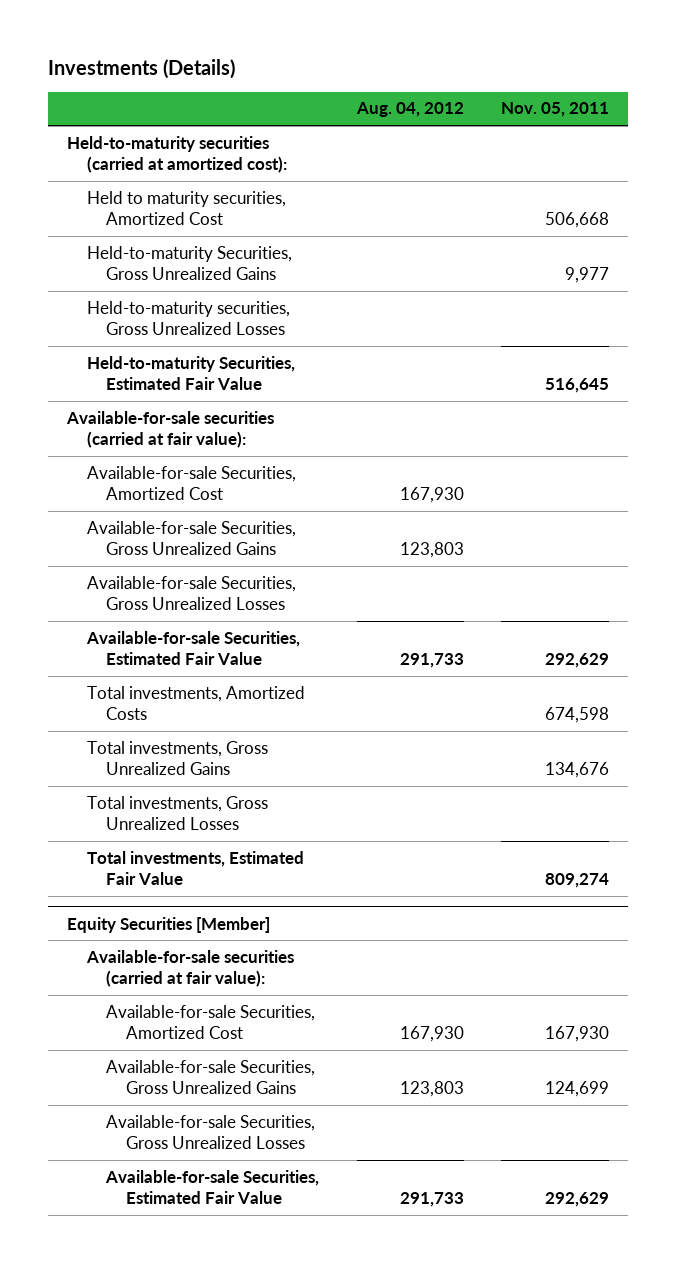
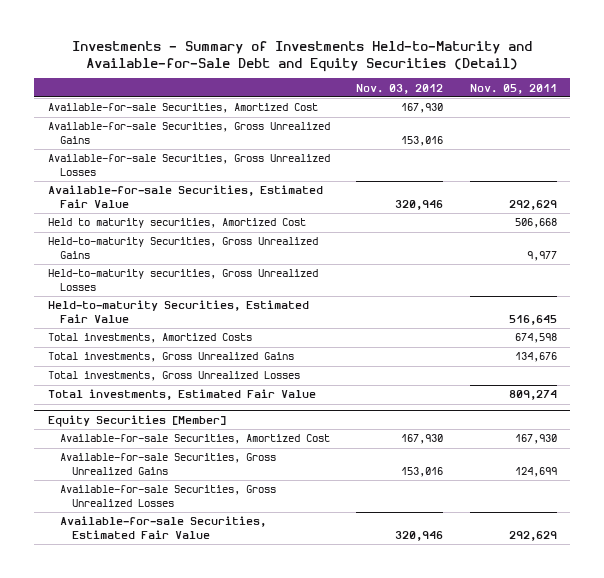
- Investments (Details)
+ Investments - Summary of Investments Held-to-Maturity and Available-for-Sale Debt and Equity Securities (Detail)
- | Aug. 04, 2012 | Nov. 05, 2011
+ | Nov. 03, 2012 | Nov. 05, 2011
- Held-to-maturity securities (carried at amortized cost):
- Available-for-sale securities (carried at fair value):
moved down: Held to maturity securities, Amortized Cost | | 506,668
moved down: Held-to-maturity Securities, Gross Unrealized Gains | | 9,977
moved down: Held-to-maturity securities, Gross Unrealized Losses
moved down: Held-to-maturity Securities, Estimated Fair Value | | 516,645
@ Equity Securities [Member]
- Available-for-sale securities (carried at fair value):

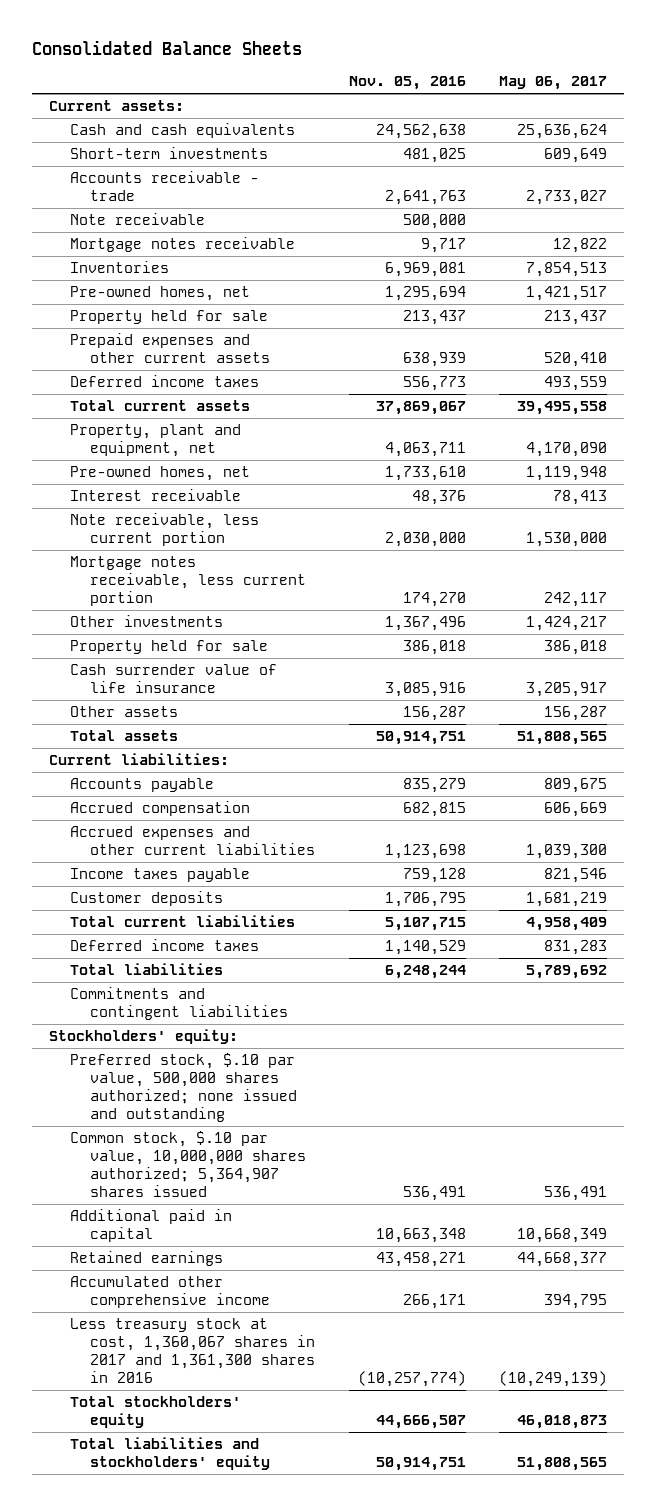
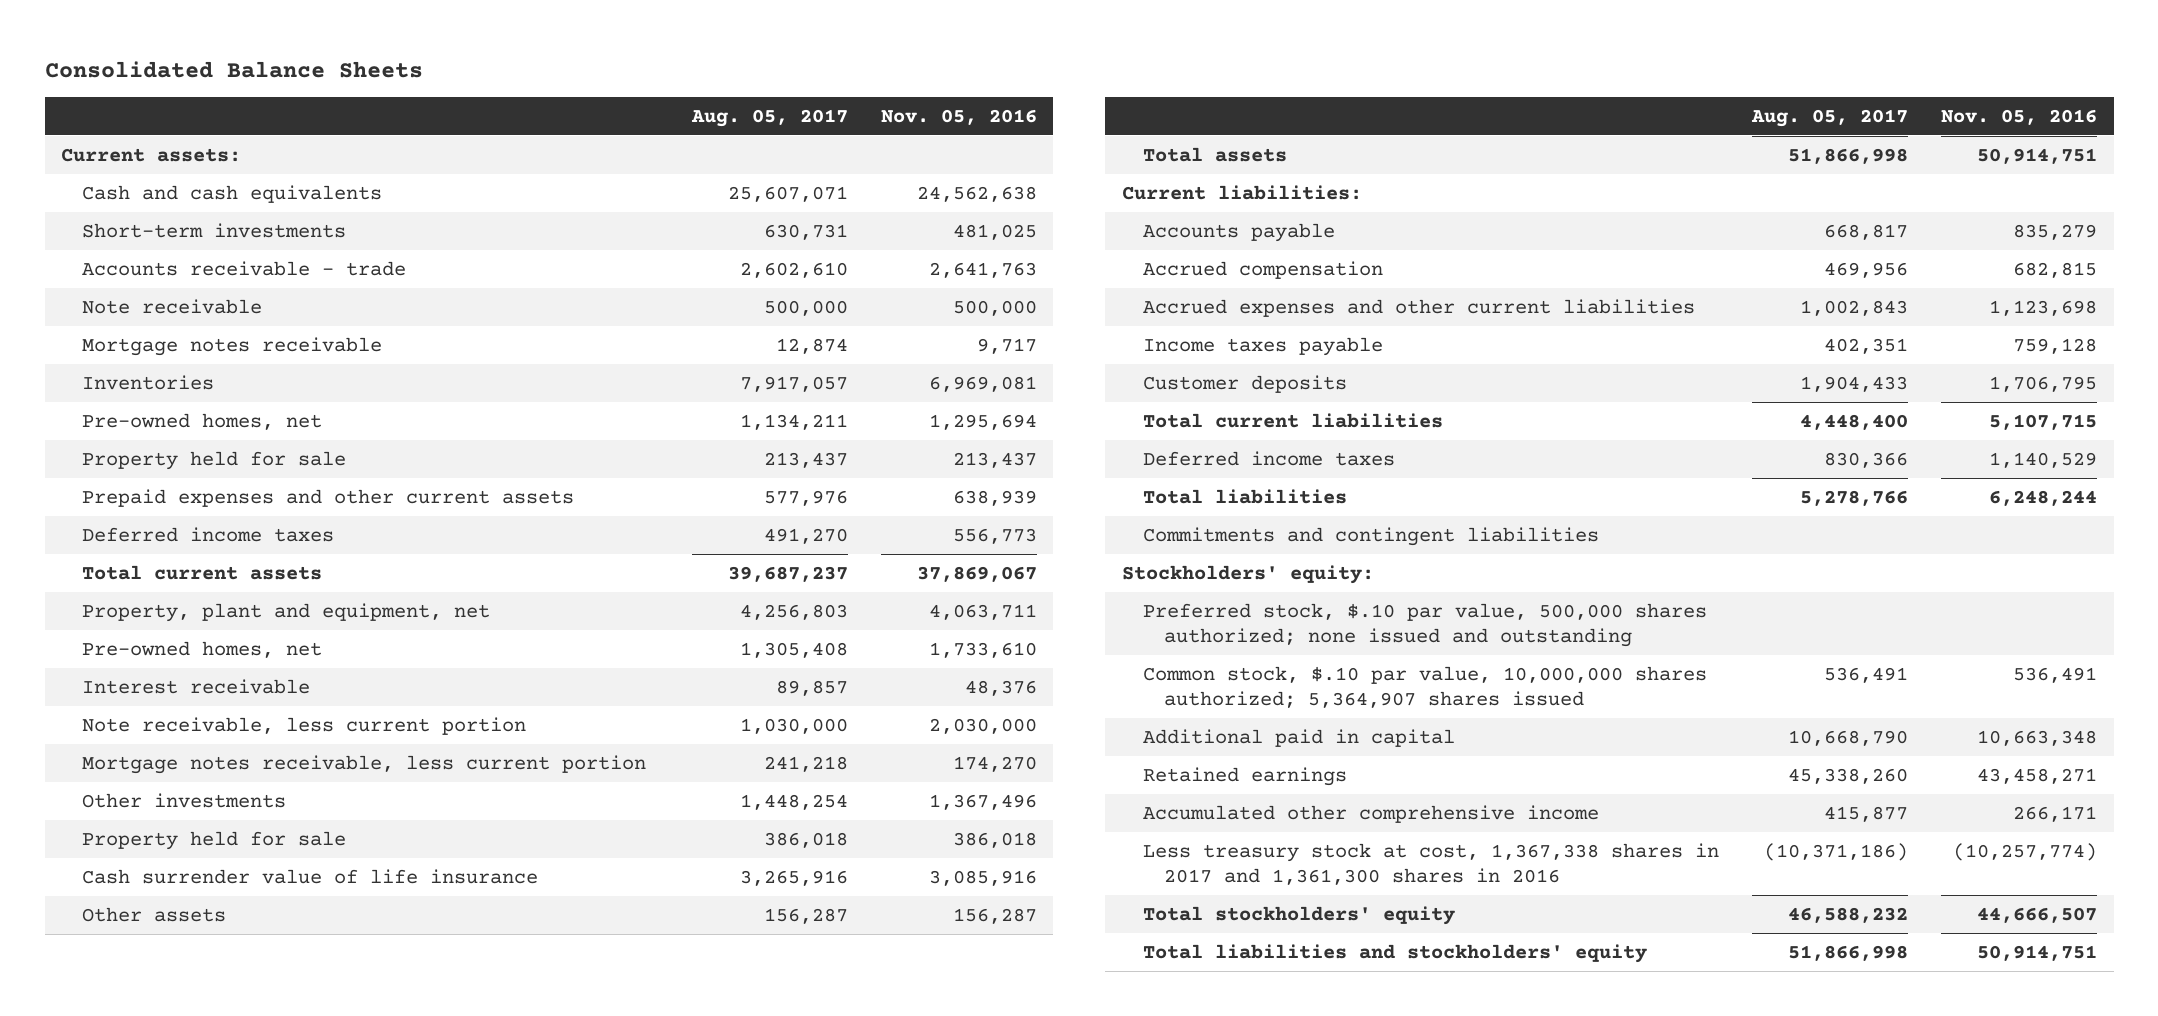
- | Nov. 05, 2016 | May 06, 2017
+ | Aug. 05, 2017 | Nov. 05, 2016
- Less treasury stock at cost, 1,360,067 shares in 2017 and 1,361,300 shares in 2016 | (10,257,774) | (10,249,139)
+ Less treasury stock at cost, 1,367,338 shares in 2017 and 1,361,300 shares in 2016 | (10,371,186) | (10,257,774)

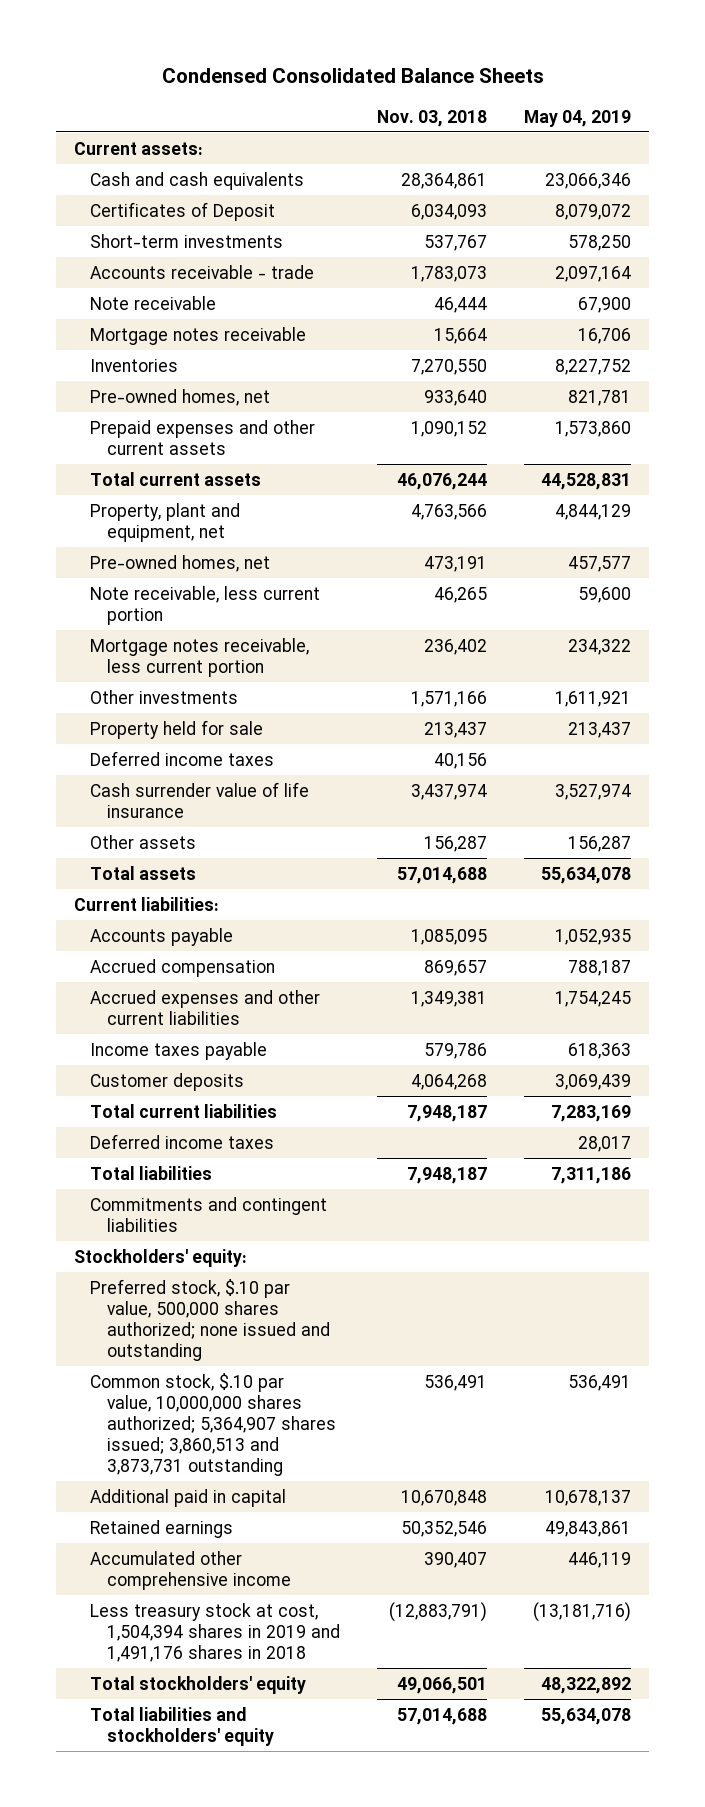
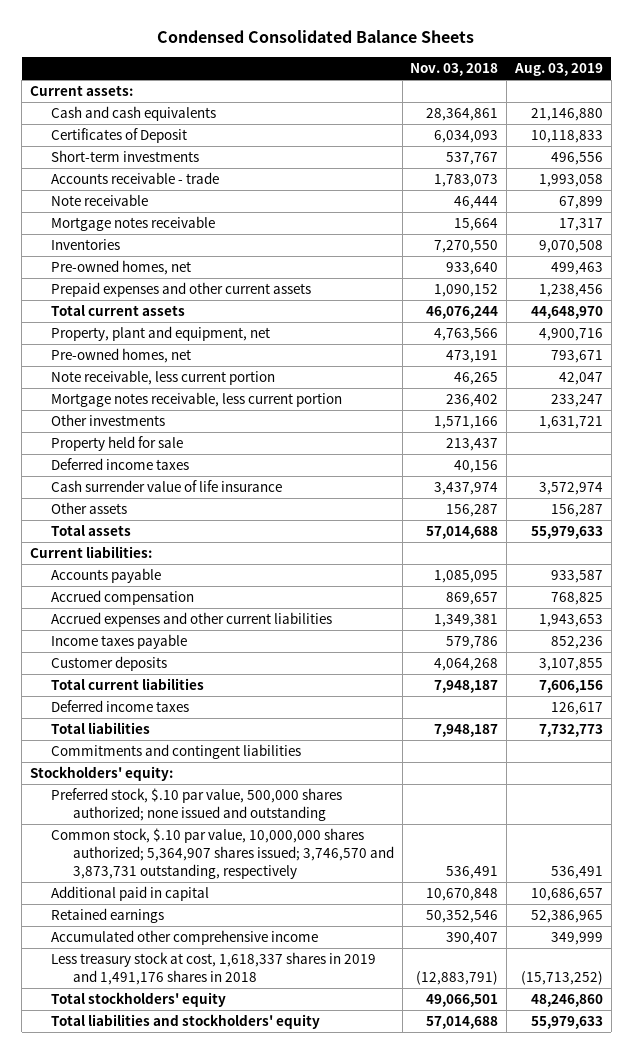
- | Nov. 03, 2018 | May 04, 2019
+ | Nov. 03, 2018 | Aug. 03, 2019
- Common stock, $.10 par value, 10,000,000 shares authorized; 5,364,907 shares issued; 3,860,513 and 3,873,731 outstanding | 536,491 | 536,491
+ Common stock, $.10 par value, 10,000,000 shares authorized; 5,364,907 shares issued; 3,746,570 and 3,873,731 outstanding, respectively | 536,491 | 536,491
- Less treasury stock at cost, 1,504,394 shares in 2019 and 1,491,176 shares in 2018 | (12,883,791) | (13,181,716)
+ Less treasury stock at cost, 1,618,337 shares in 2019 and 1,491,176 shares in 2018 | (12,883,791) | (15,713,252)

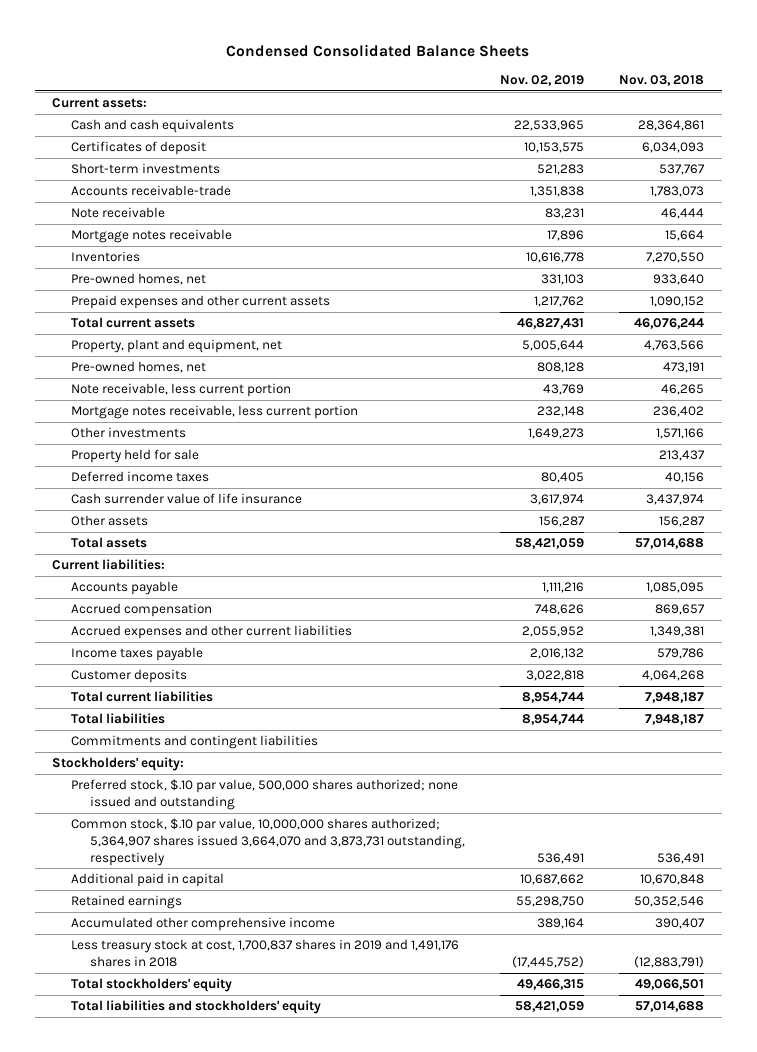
- | Nov. 03, 2018 | Aug. 03, 2019
+ | Nov. 02, 2019 | Nov. 03, 2018
- Certificates of Deposit | 6,034,093 | 10,118,833
+ Certificates of deposit | 10,153,575 | 6,034,093
- Accounts receivable - trade | 1,783,073 | 1,993,058
+ Accounts receivable-trade | 1,351,838 | 1,783,073
- Deferred income taxes | | 126,617
- Common stock, $.10 par value, 10,000,000 shares authorized; 5,364,907 shares issued; 3,746,570 and 3,873,731 outstanding, respectively | 536,491 | 536,491
+ Common stock, $.10 par value, 10,000,000 shares authorized; 5,364,907 shares issued 3,664,070 and 3,873,731 outstanding, respectively | 536,491 | 536,491
- Less treasury stock at cost, 1,618,337 shares in 2019 and 1,491,176 shares in 2018 | (12,883,791) | (15,713,252)
+ Less treasury stock at cost, 1,700,837 shares in 2019 and 1,491,176 shares in 2018 | (17,445,752) | (12,883,791)

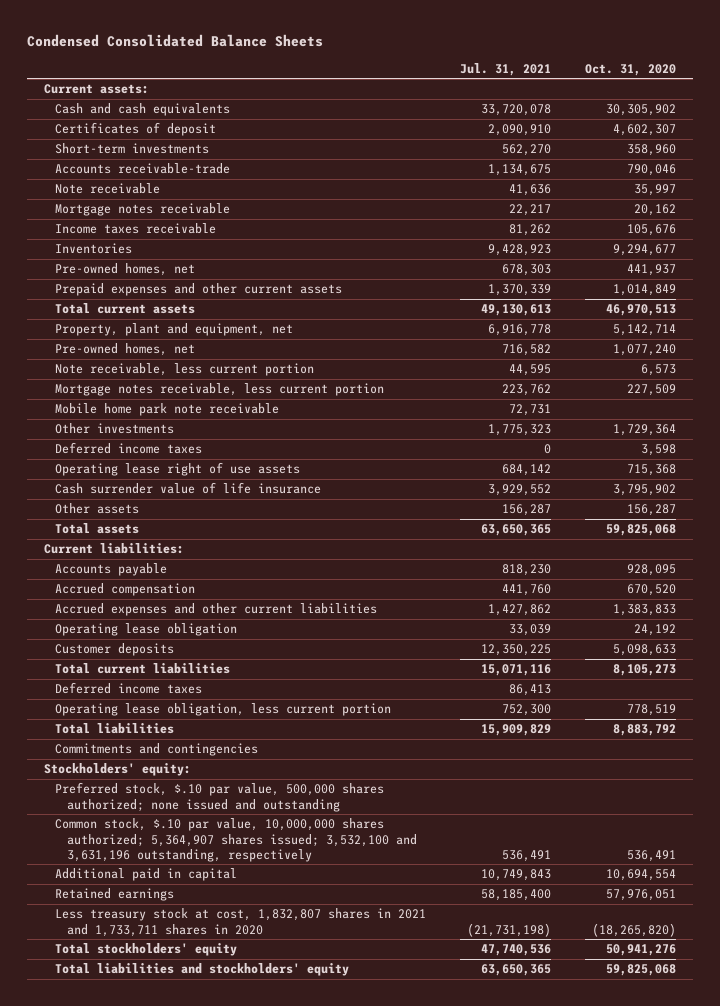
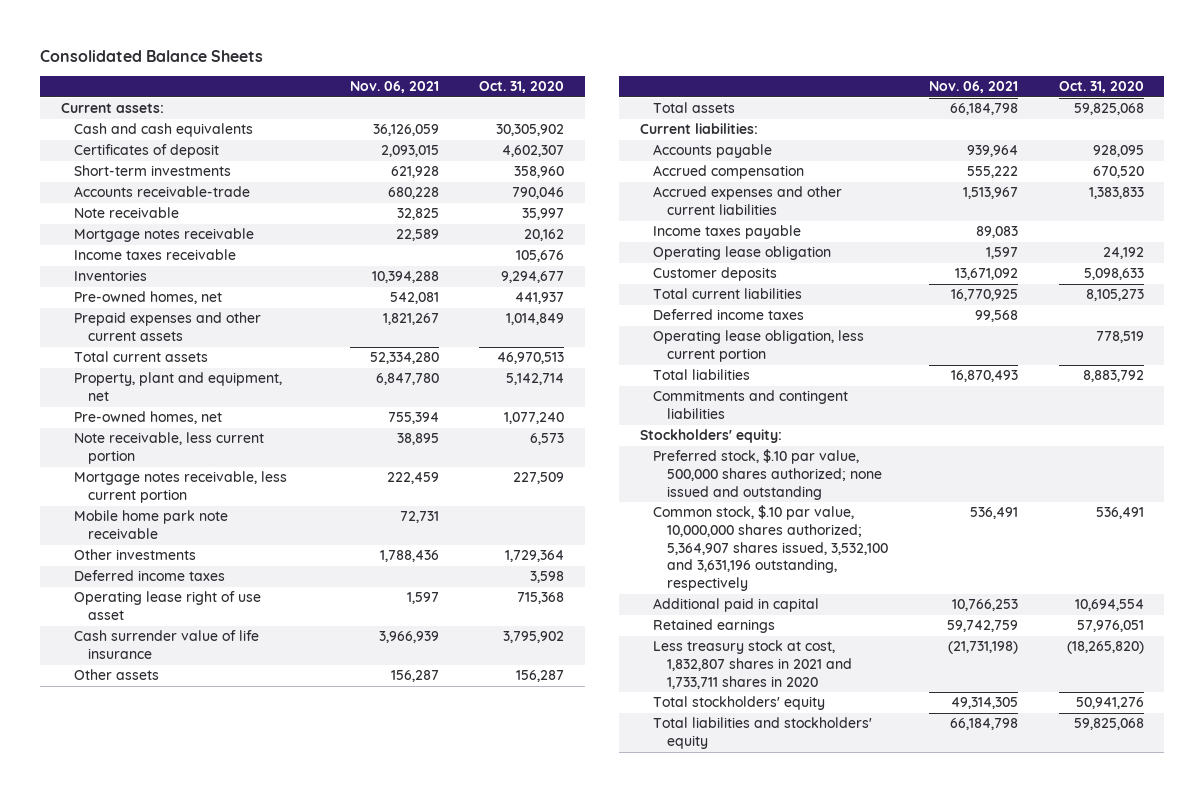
- Condensed Consolidated Balance Sheets
+ Consolidated Balance Sheets
- | Jul. 31, 2021 | Oct. 31, 2020
+ | Nov. 06, 2021 | Oct. 31, 2020
- Operating lease right of use assets | 684,142 | 715,368
+ Operating lease right of use asset | 1,597 | 715,368
+ Income taxes payable | 89,083 |
- Commitments and contingencies
+ Commitments and contingent liabilities
- Common stock, $.10 par value, 10,000,000 shares authorized; 5,364,907 shares issued; 3,532,100 and 3,631,196 outstanding, respectively | 536,491 | 536,491
+ Common stock, $.10 par value, 10,000,000 shares authorized; 5,364,907 shares issued, 3,532,100 and 3,631,196 outstanding, respectively | 536,491 | 536,491

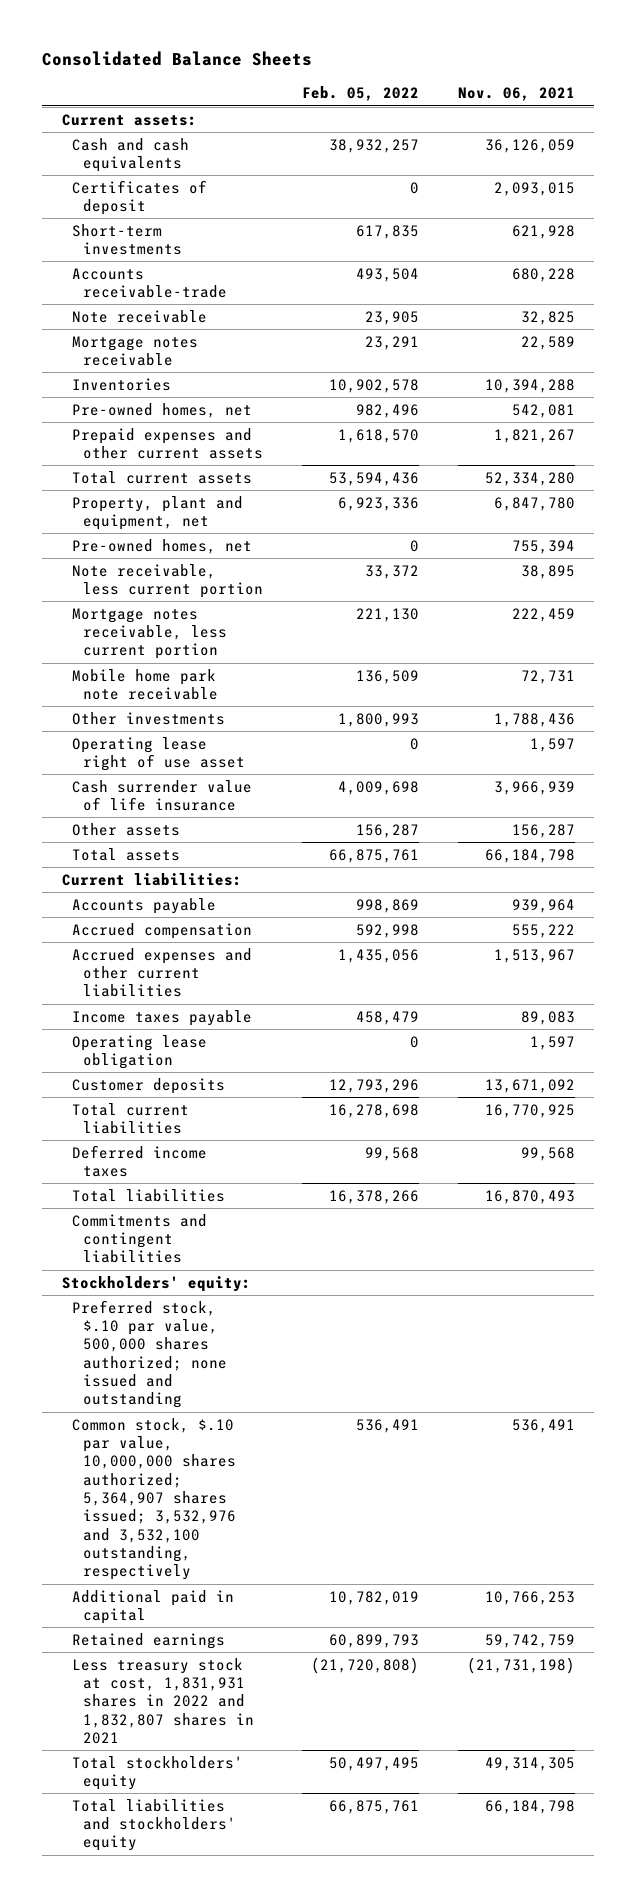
- | Nov. 06, 2021 | Oct. 31, 2020
+ | Feb. 05, 2022 | Nov. 06, 2021
- Income taxes receivable | | 105,676
- Deferred income taxes | | 3,598
- Operating lease obligation, less current portion | | 778,519
- Common stock, $.10 par value, 10,000,000 shares authorized; 5,364,907 shares issued, 3,532,100 and 3,631,196 outstanding, respectively | 536,491 | 536,491
+ Common stock, $.10 par value, 10,000,000 shares authorized; 5,364,907 shares issued; 3,532,976 and 3,532,100 outstanding, respectively | 536,491 | 536,491
- Less treasury stock at cost, 1,832,807 shares in 2021 and 1,733,711 shares in 2020 | (21,731,198) | (18,265,820)
+ Less treasury stock at cost, 1,831,931 shares in 2022 and 1,832,807 shares in 2021 | (21,720,808) | (21,731,198)

